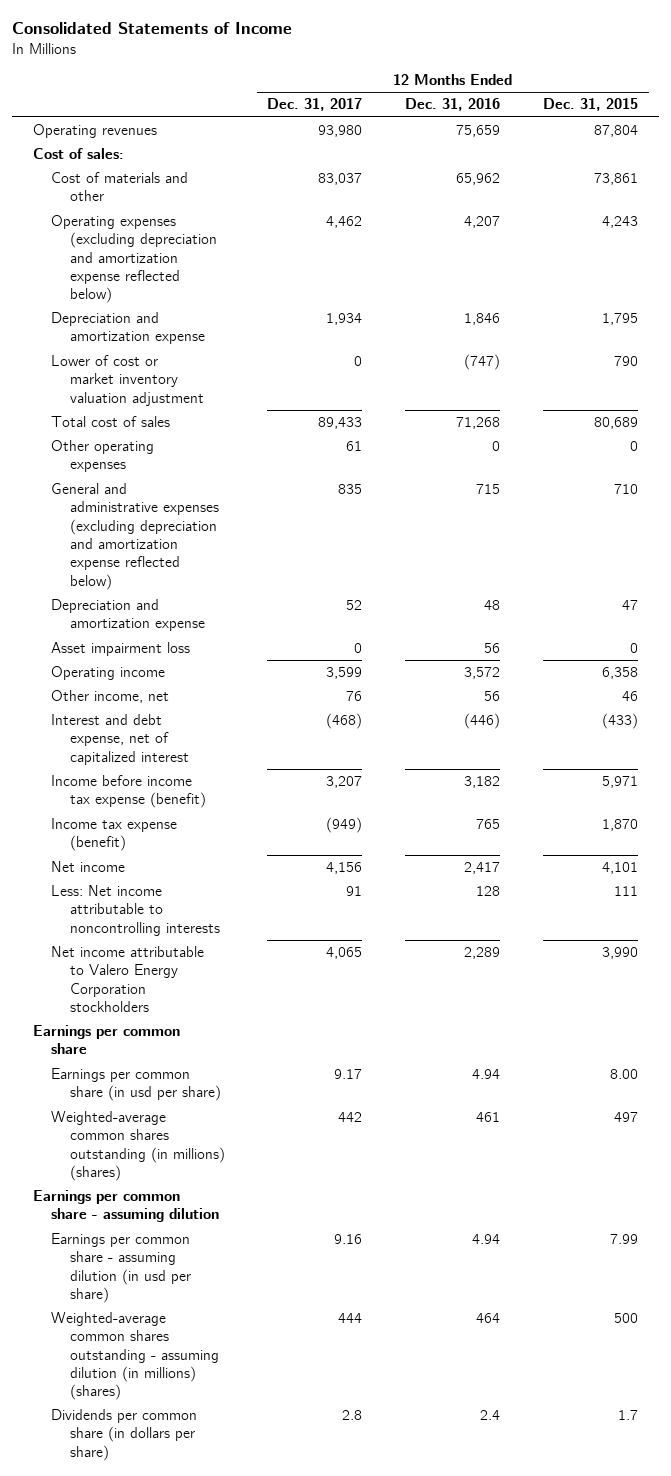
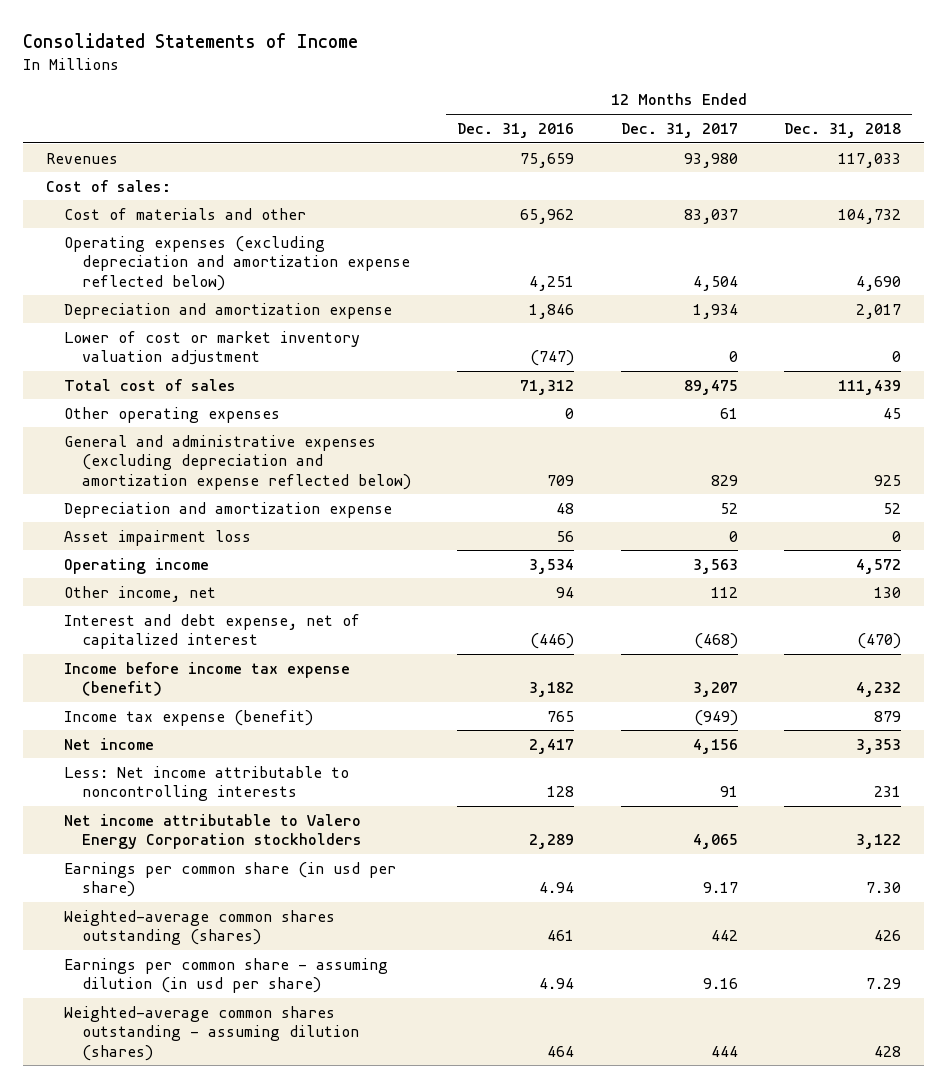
- | 12 Months Ended Dec. 31, 2017 | 12 Months Ended Dec. 31, 2016 | 12 Months Ended Dec. 31, 2015
+ | 12 Months Ended Dec. 31, 2016 | 12 Months Ended Dec. 31, 2017 | 12 Months Ended Dec. 31, 2018
- Operating revenues | 93,980 | 75,659 | 87,804
+ Revenues | 75,659 | 93,980 | 117,033
- Operating expenses (excluding depreciation and amortization expense reflected below) | 4,462 | 4,207 | 4,243
+ Operating expenses (excluding depreciation and amortization expense reflected below) | 4,251 | 4,504 | 4,690
- Total cost of sales | 89,433 | 71,268 | 80,689
+ Total cost of sales | 71,312 | 89,475 | 111,439
- General and administrative expenses (excluding depreciation and amortization expense reflected below) | 835 | 715 | 710
+ General and administrative expenses (excluding depreciation and amortization expense reflected below) | 709 | 829 | 925
- Operating income | 3,599 | 3,572 | 6,358
- Other income, net | 76 | 56 | 46
+ Operating income | 3,534 | 3,563 | 4,572
+ Other income, net | 94 | 112 | 130
- Earnings per common share
- Weighted-average common shares outstanding (in millions) (shares) | 442 | 461 | 497
- Earnings per common share - assuming dilution
+ Weighted-average common shares outstanding (shares) | 461 | 442 | 426
- Weighted-average common shares outstanding - assuming dilution (in millions) (shares) | 444 | 464 | 500
- Dividends per common share (in dollars per share) | 2.8 | 2.4 | 1.7
+ Weighted-average common shares outstanding - assuming dilution (shares) | 464 | 444 | 428

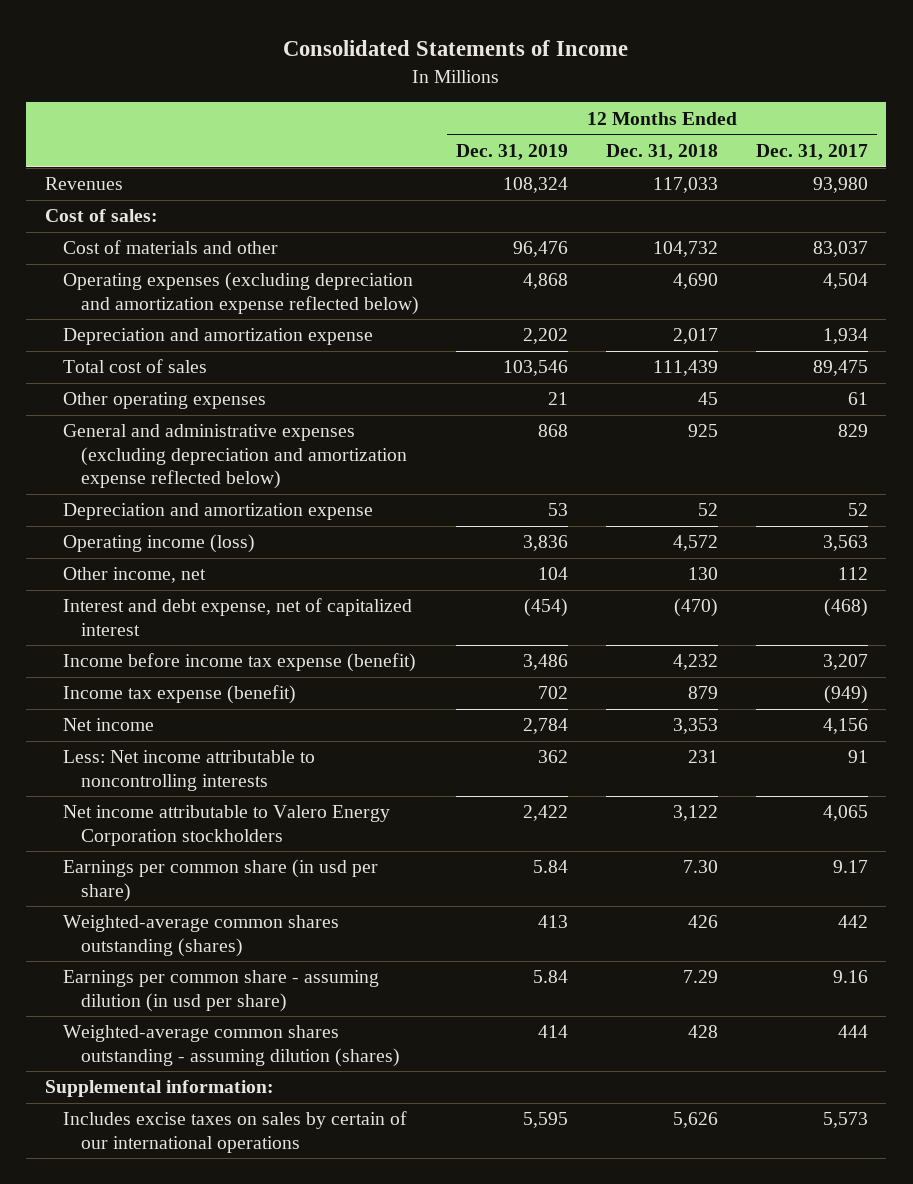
- | 12 Months Ended Dec. 31, 2016 | 12 Months Ended Dec. 31, 2017 | 12 Months Ended Dec. 31, 2018
+ | 12 Months Ended Dec. 31, 2019 | 12 Months Ended Dec. 31, 2018 | 12 Months Ended Dec. 31, 2017
- Lower of cost or market inventory valuation adjustment | (747) | 0 | 0
- Asset impairment loss | 56 | 0 | 0
- Operating income | 3,534 | 3,563 | 4,572
+ Operating income (loss) | 3,836 | 4,572 | 3,563
+ Supplemental information:
+ Includes excise taxes on sales by certain of our international operations | 5,595 | 5,626 | 5,573

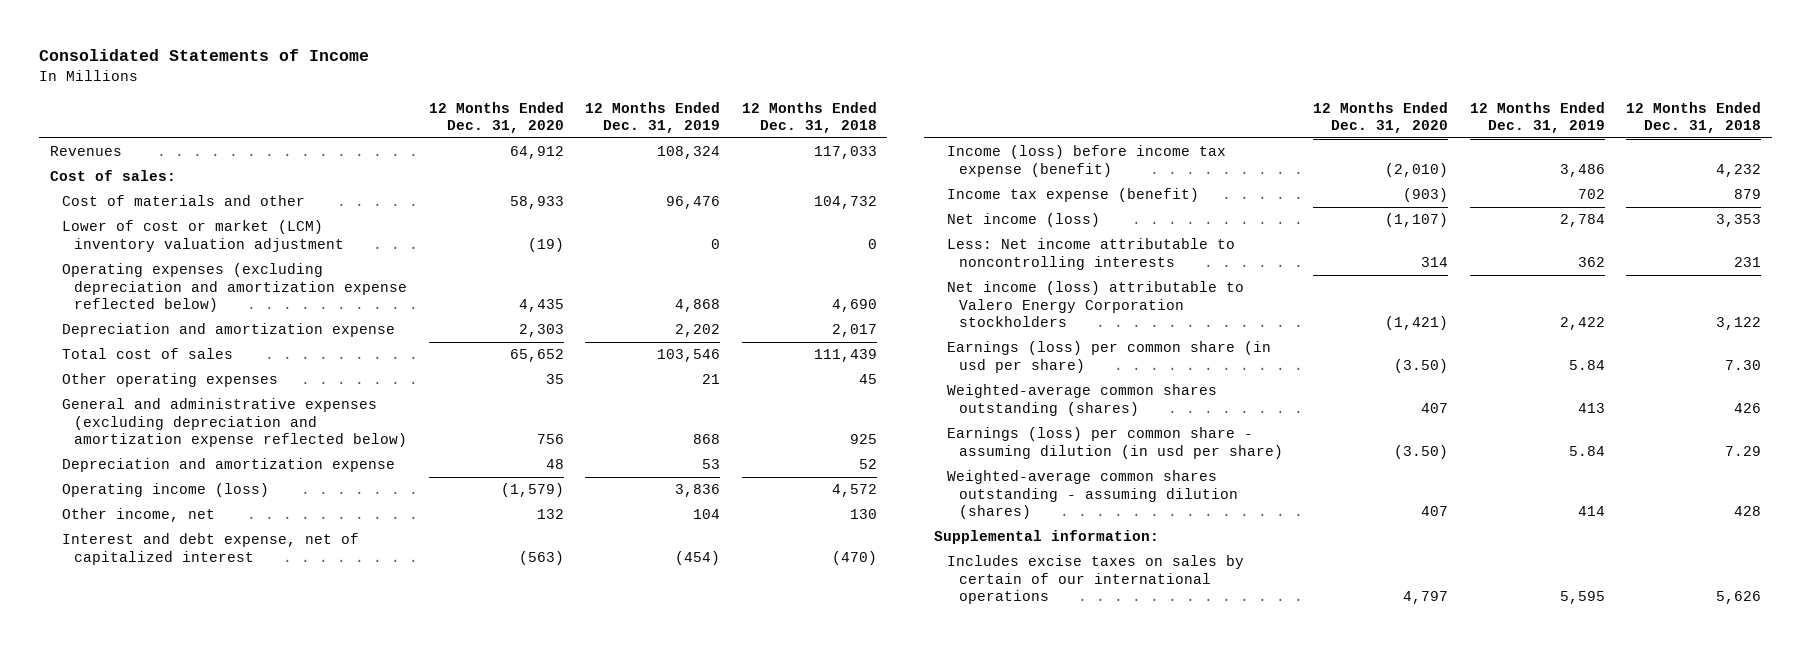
- | 12 Months Ended Dec. 31, 2019 | 12 Months Ended Dec. 31, 2018 | 12 Months Ended Dec. 31, 2017
+ | 12 Months Ended Dec. 31, 2020 | 12 Months Ended Dec. 31, 2019 | 12 Months Ended Dec. 31, 2018
+ Lower of cost or market (LCM) inventory valuation adjustment | (19) | 0 | 0
- Income before income tax expense (benefit) | 3,486 | 4,232 | 3,207
+ Income (loss) before income tax expense (benefit) | (2,010) | 3,486 | 4,232
- Net income | 2,784 | 3,353 | 4,156
+ Net income (loss) | (1,107) | 2,784 | 3,353
- Net income attributable to Valero Energy Corporation stockholders | 2,422 | 3,122 | 4,065
- Earnings per common share (in usd per share) | 5.84 | 7.30 | 9.17
+ Net income (loss) attributable to Valero Energy Corporation stockholders | (1,421) | 2,422 | 3,122
+ Earnings (loss) per common share (in usd per share) | (3.50) | 5.84 | 7.30
- Earnings per common share - assuming dilution (in usd per share) | 5.84 | 7.29 | 9.16
+ Earnings (loss) per common share - assuming dilution (in usd per share) | (3.50) | 5.84 | 7.29

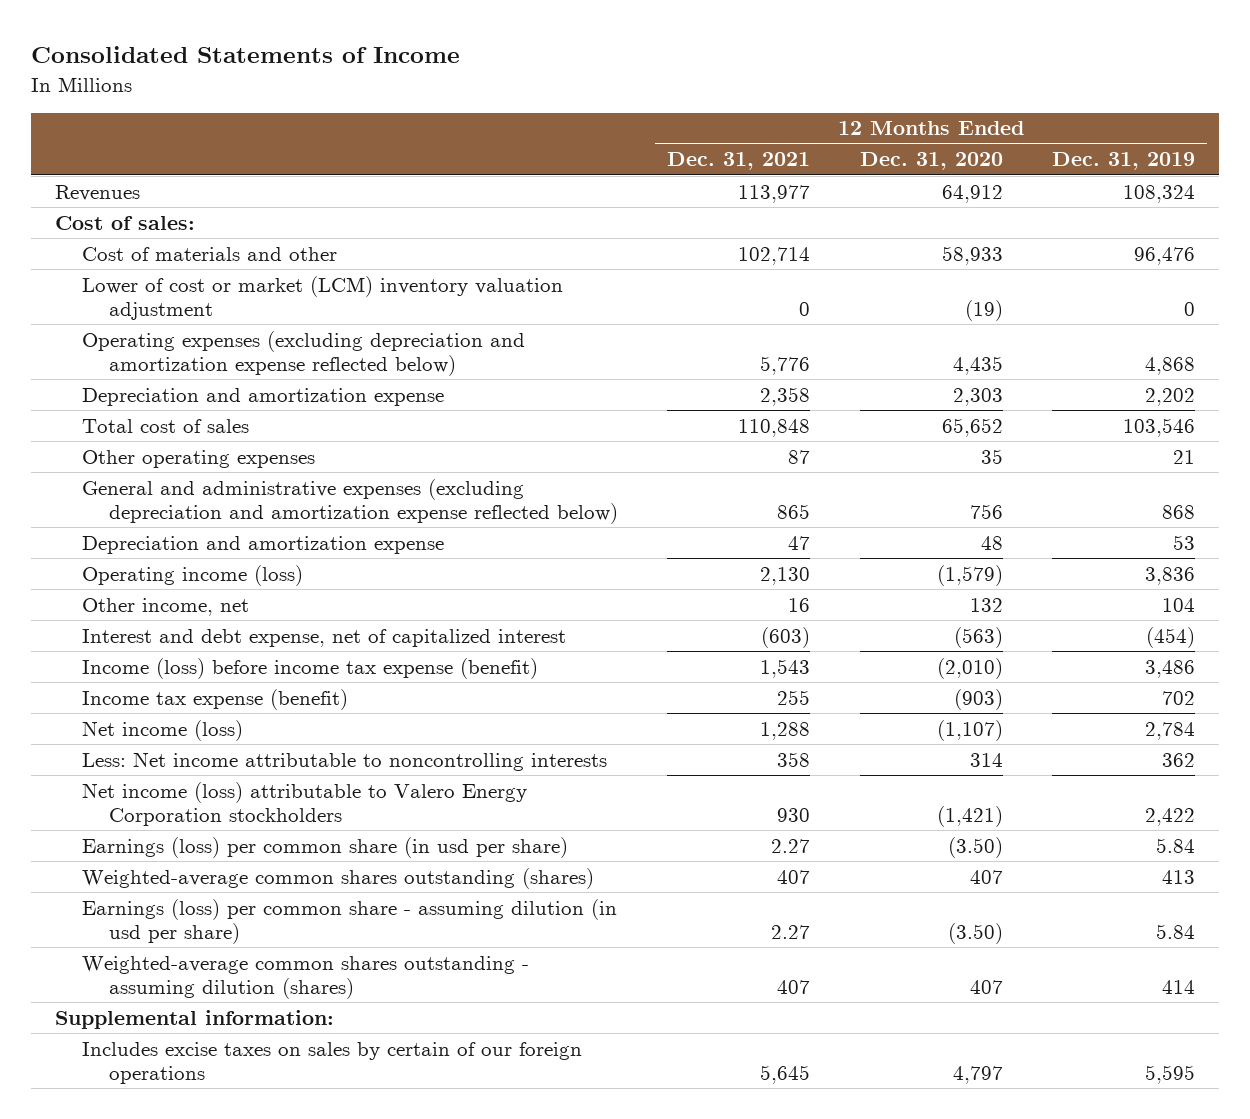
- | 12 Months Ended Dec. 31, 2020 | 12 Months Ended Dec. 31, 2019 | 12 Months Ended Dec. 31, 2018
+ | 12 Months Ended Dec. 31, 2021 | 12 Months Ended Dec. 31, 2020 | 12 Months Ended Dec. 31, 2019
- Includes excise taxes on sales by certain of our international operations | 4,797 | 5,595 | 5,626
+ Includes excise taxes on sales by certain of our foreign operations | 5,645 | 4,797 | 5,595

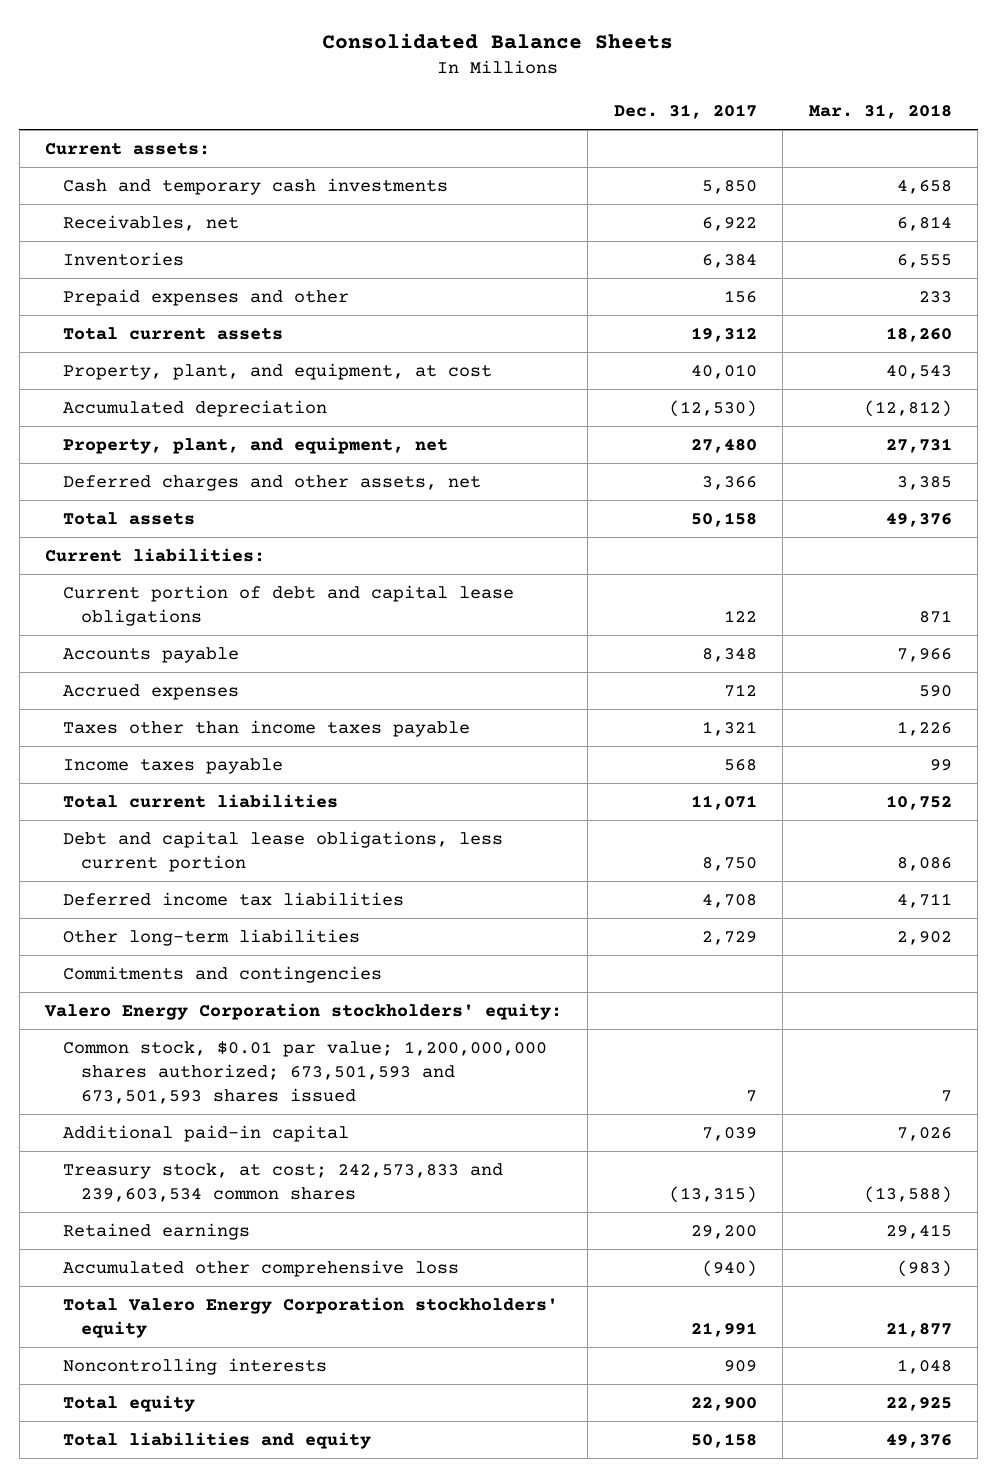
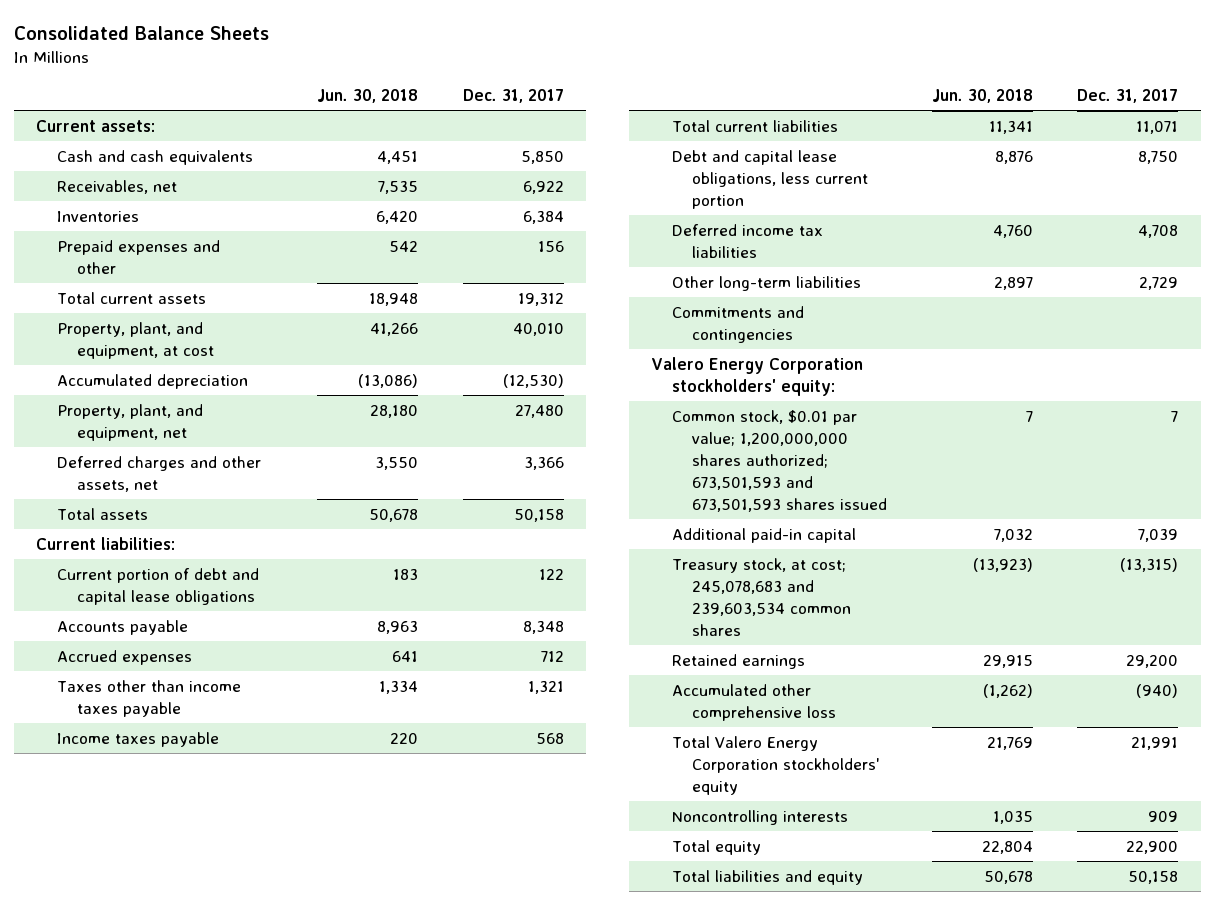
- | Dec. 31, 2017 | Mar. 31, 2018
+ | Jun. 30, 2018 | Dec. 31, 2017
- Cash and temporary cash investments | 5,850 | 4,658
+ Cash and cash equivalents | 4,451 | 5,850
- Treasury stock, at cost; 242,573,833 and 239,603,534 common shares | (13,315) | (13,588)
+ Treasury stock, at cost; 245,078,683 and 239,603,534 common shares | (13,923) | (13,315)

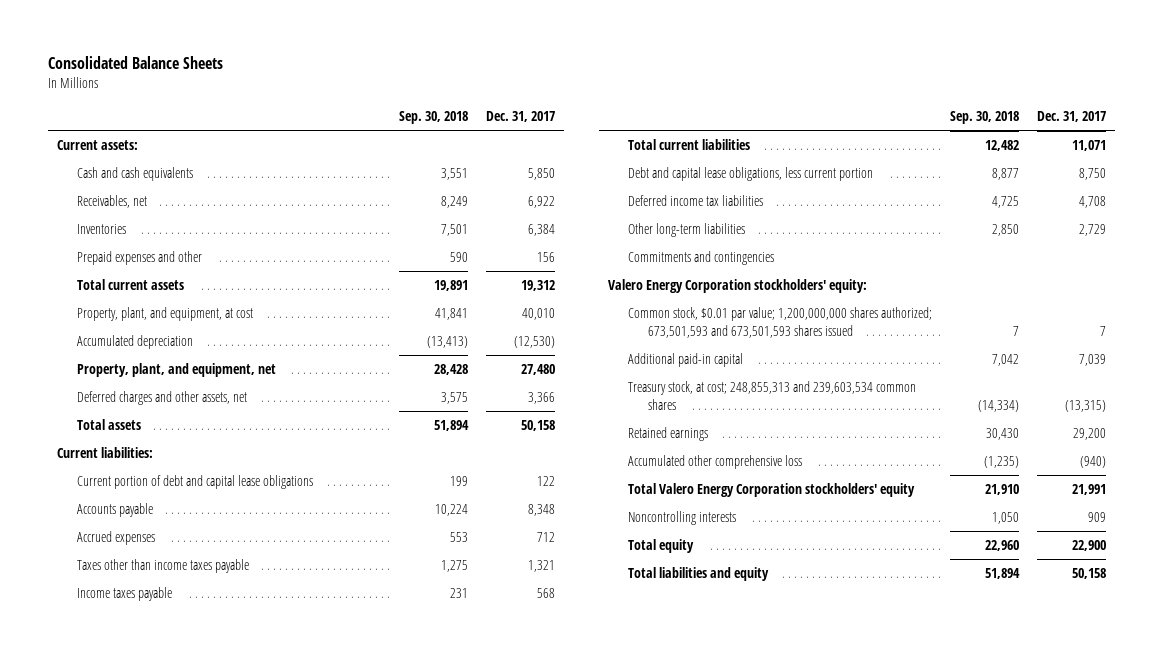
- | Jun. 30, 2018 | Dec. 31, 2017
+ | Sep. 30, 2018 | Dec. 31, 2017
- Treasury stock, at cost; 245,078,683 and 239,603,534 common shares | (13,923) | (13,315)
+ Treasury stock, at cost; 248,855,313 and 239,603,534 common shares | (14,334) | (13,315)

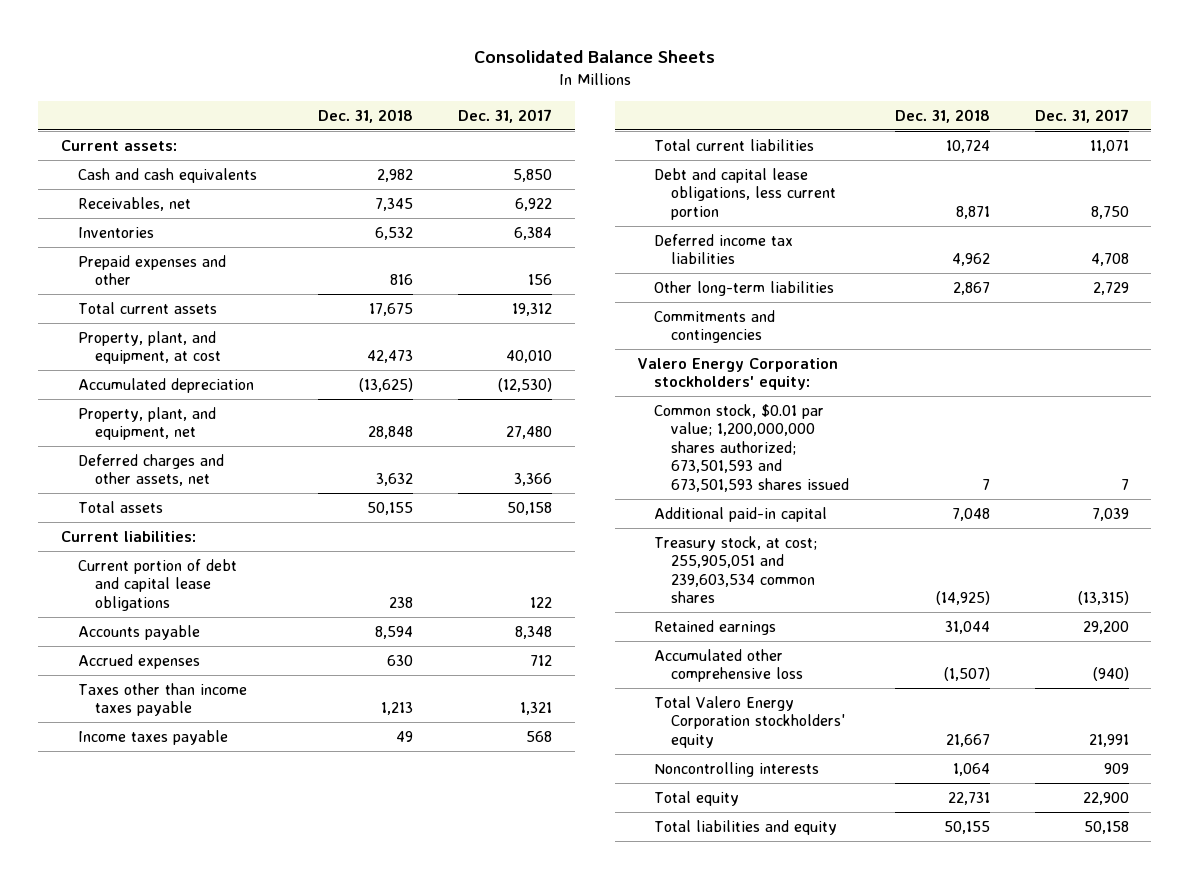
- | Sep. 30, 2018 | Dec. 31, 2017
+ | Dec. 31, 2018 | Dec. 31, 2017
- Treasury stock, at cost; 248,855,313 and 239,603,534 common shares | (14,334) | (13,315)
+ Treasury stock, at cost; 255,905,051 and 239,603,534 common shares | (14,925) | (13,315)

